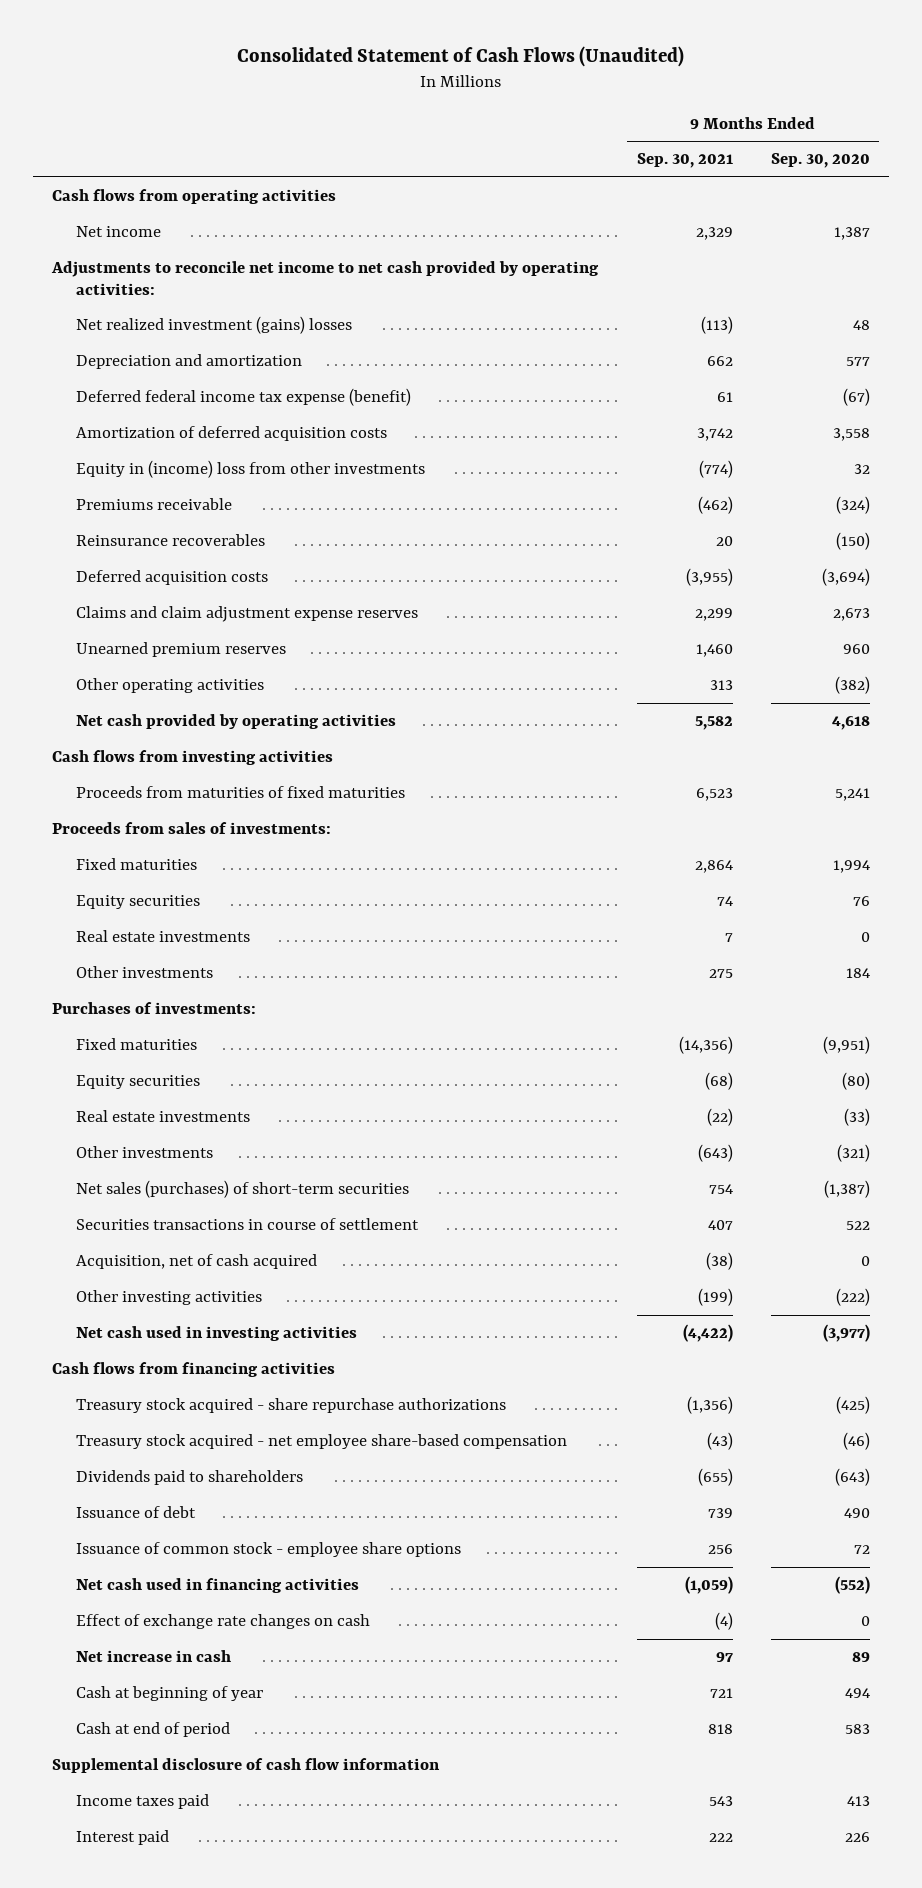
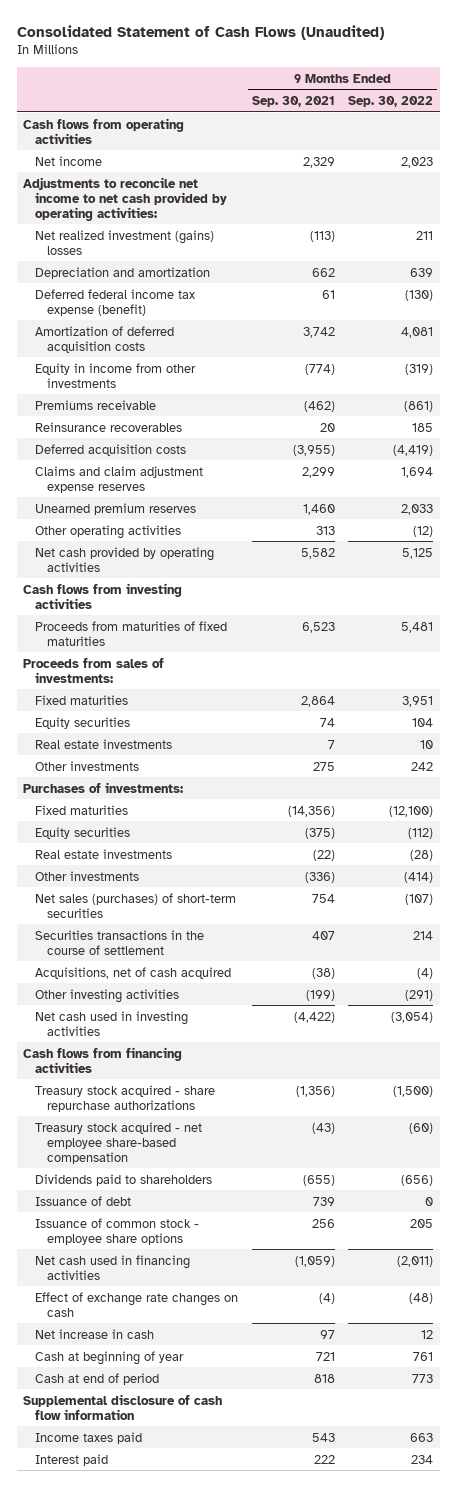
- | 9 Months Ended Sep. 30, 2021 | 9 Months Ended Sep. 30, 2020
+ | 9 Months Ended Sep. 30, 2021 | 9 Months Ended Sep. 30, 2022
- Equity in (income) loss from other investments | (774) | 32
+ Equity in income from other investments | (774) | (319)
- Equity securities | (68) | (80)
+ Equity securities | (375) | (112)
- Other investments | (643) | (321)
+ Other investments | (336) | (414)
- Securities transactions in course of settlement | 407 | 522
- Acquisition, net of cash acquired | (38) | 0
+ Securities transactions in the course of settlement | 407 | 214
+ Acquisitions, net of cash acquired | (38) | (4)

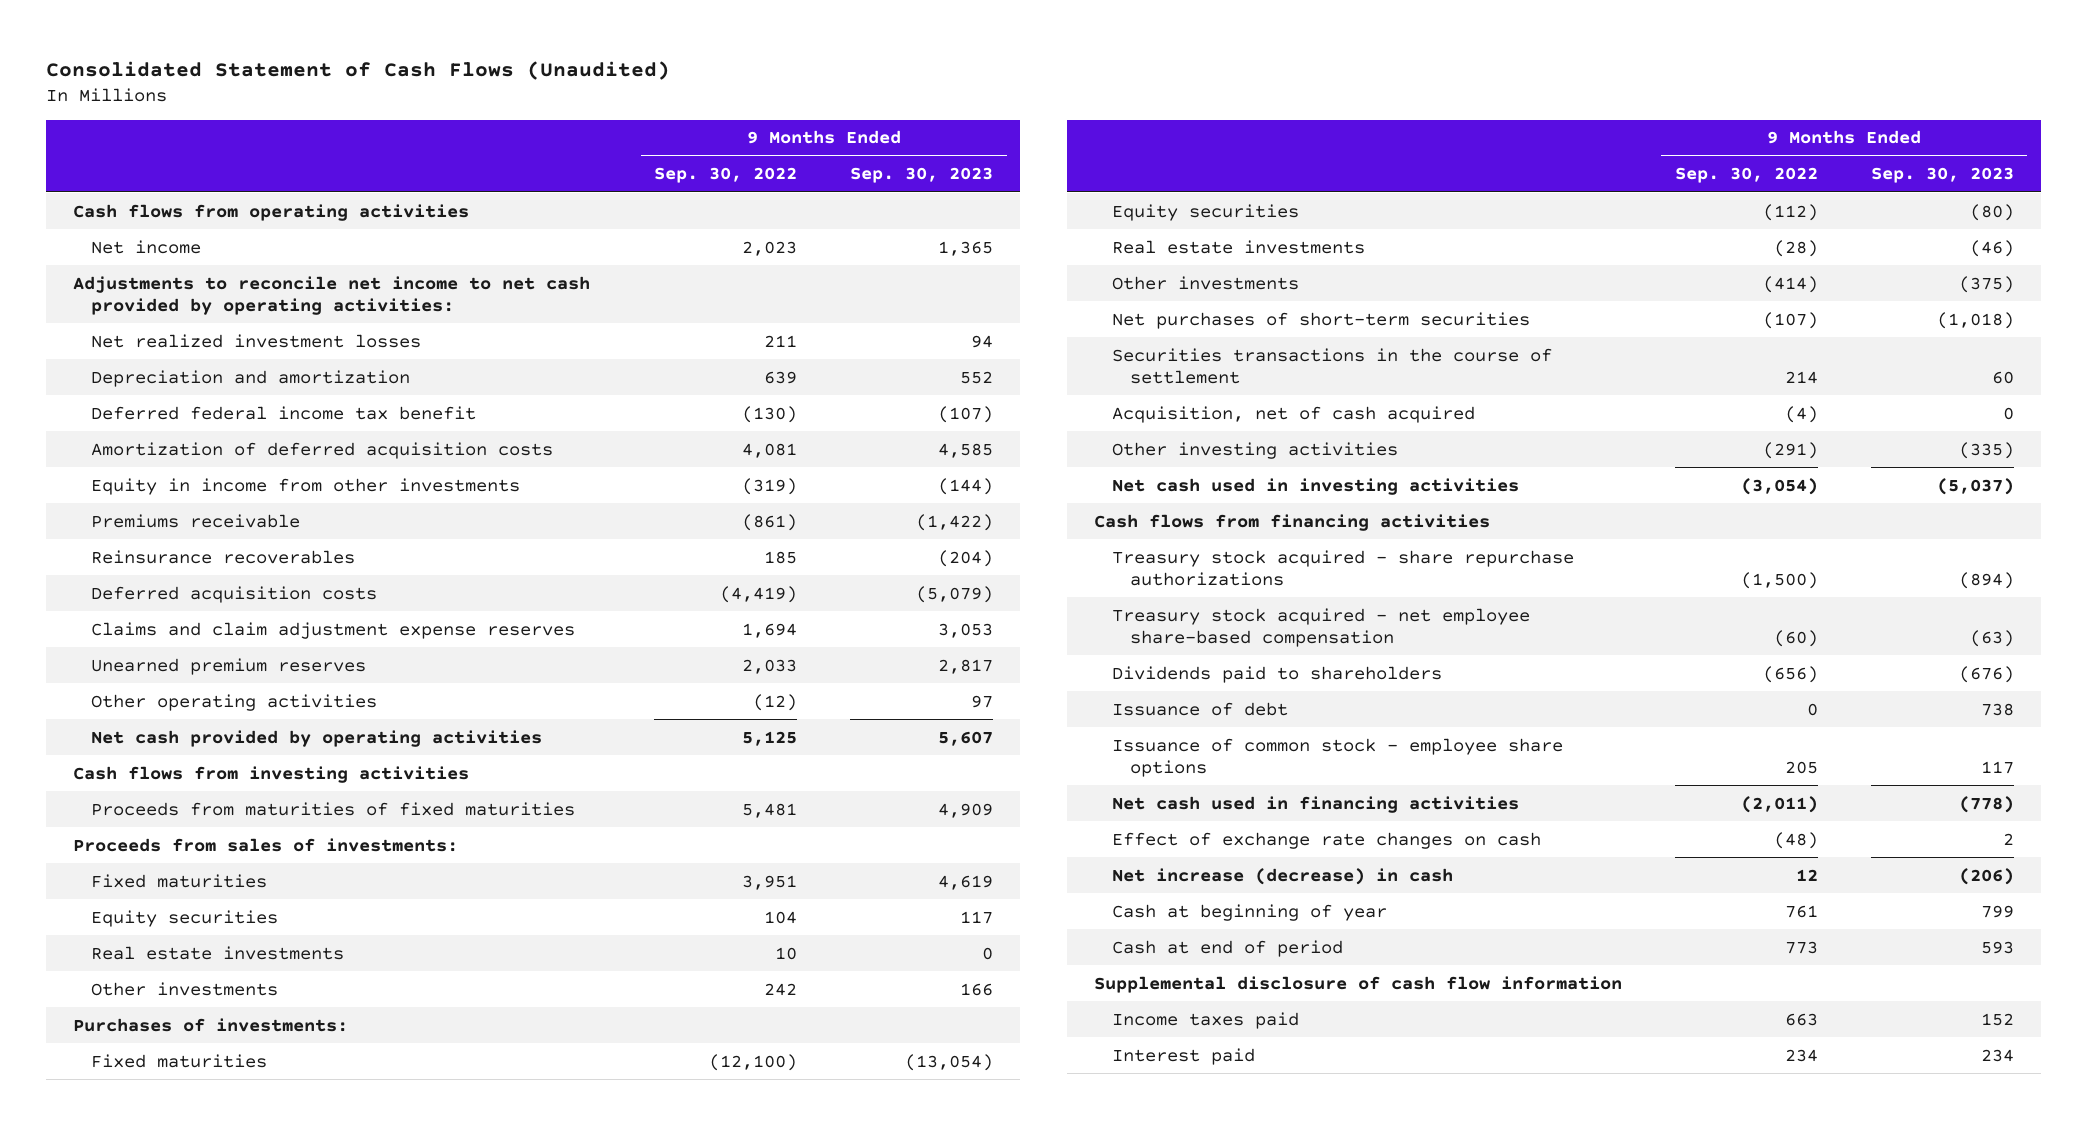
- | 9 Months Ended Sep. 30, 2021 | 9 Months Ended Sep. 30, 2022
+ | 9 Months Ended Sep. 30, 2022 | 9 Months Ended Sep. 30, 2023
- Net realized investment (gains) losses | (113) | 211
+ Net realized investment losses | 211 | 94
- Deferred federal income tax expense (benefit) | 61 | (130)
+ Deferred federal income tax benefit | (130) | (107)
- Net sales (purchases) of short-term securities | 754 | (107)
+ Net purchases of short-term securities | (107) | (1,018)
- Acquisitions, net of cash acquired | (38) | (4)
+ Acquisition, net of cash acquired | (4) | 0
- Net increase in cash | 97 | 12
+ Net increase (decrease) in cash | 12 | (206)

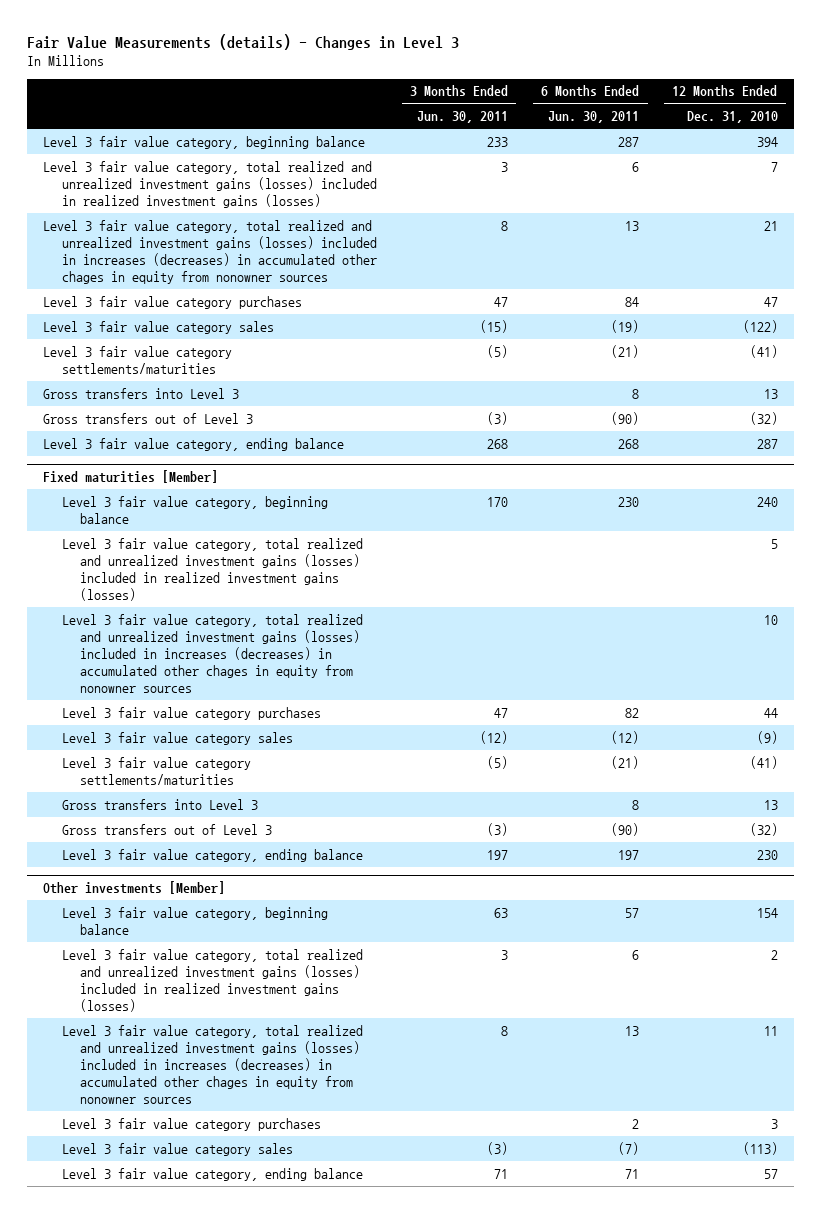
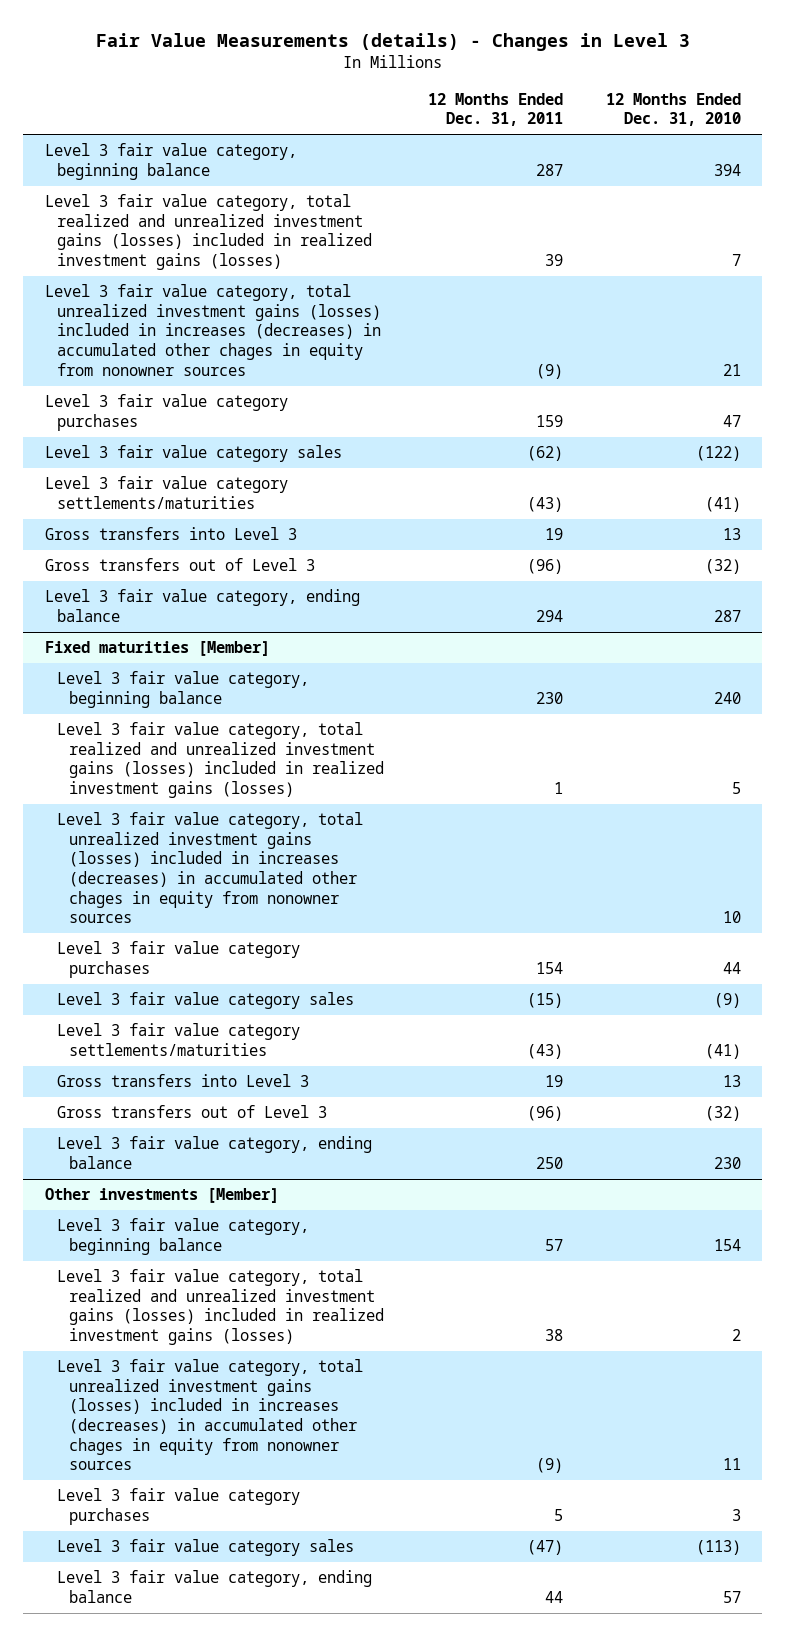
- | 3 Months Ended Jun. 30, 2011 | 6 Months Ended Jun. 30, 2011 | 12 Months Ended Dec. 31, 2010
+ | 12 Months Ended Dec. 31, 2011 | 12 Months Ended Dec. 31, 2010
- Level 3 fair value category, total realized and unrealized investment gains (losses) included in increases (decreases) in accumulated other chages in equity from nonowner sources | 8 | 13 | 21
+ Level 3 fair value category, total unrealized investment gains (losses) included in increases (decreases) in accumulated other chages in equity from nonowner sources | (9) | 21
@ Fixed maturities [Member]
- Level 3 fair value category, total realized and unrealized investment gains (losses) included in increases (decreases) in accumulated other chages in equity from nonowner sources | | | 10
+ Level 3 fair value category, total unrealized investment gains (losses) included in increases (decreases) in accumulated other chages in equity from nonowner sources | | 10
@ Other investments [Member]
- Level 3 fair value category, total realized and unrealized investment gains (losses) included in increases (decreases) in accumulated other chages in equity from nonowner sources | 8 | 13 | 11
+ Level 3 fair value category, total unrealized investment gains (losses) included in increases (decreases) in accumulated other chages in equity from nonowner sources | (9) | 11

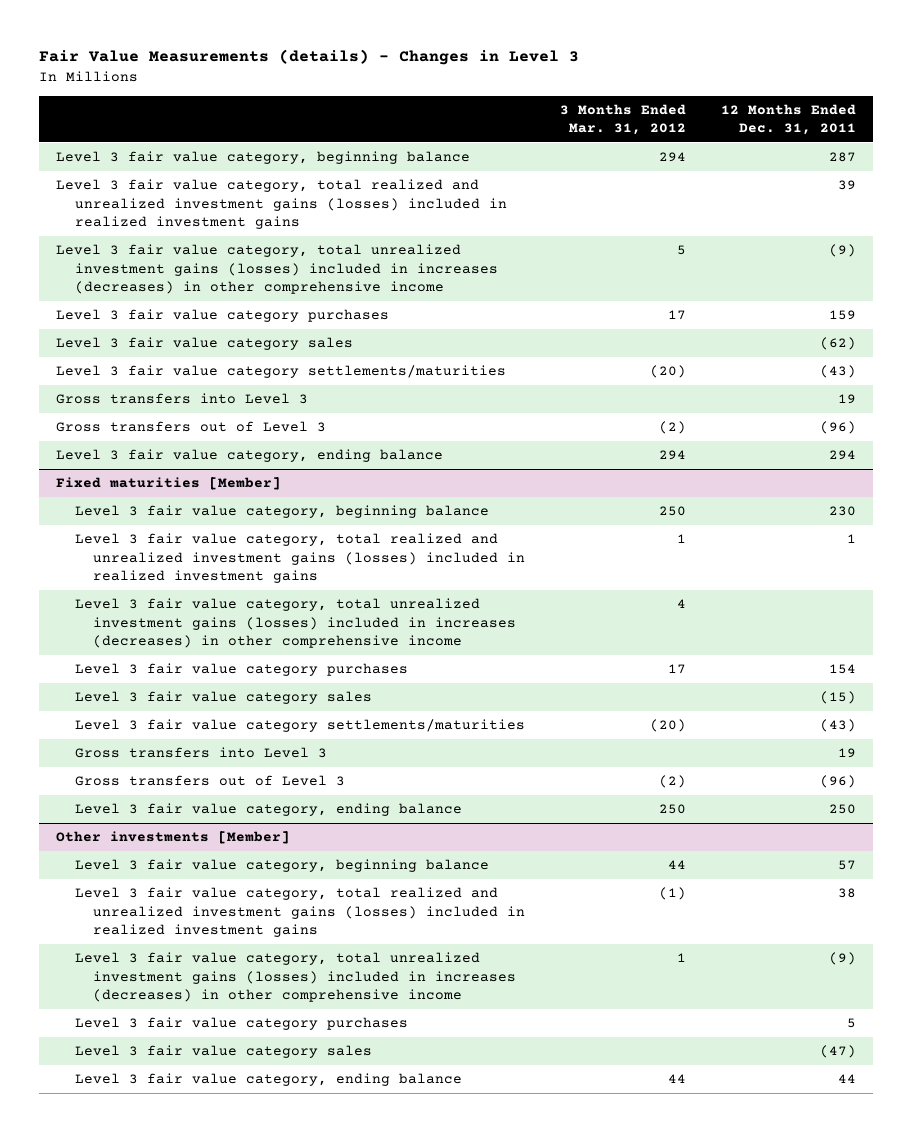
- | 12 Months Ended Dec. 31, 2011 | 12 Months Ended Dec. 31, 2010
+ | 3 Months Ended Mar. 31, 2012 | 12 Months Ended Dec. 31, 2011
- Level 3 fair value category, total realized and unrealized investment gains (losses) included in realized investment gains (losses) | 39 | 7
- Level 3 fair value category, total unrealized investment gains (losses) included in increases (decreases) in accumulated other chages in equity from nonowner sources | (9) | 21
+ Level 3 fair value category, total realized and unrealized investment gains (losses) included in realized investment gains | | 39
+ Level 3 fair value category, total unrealized investment gains (losses) included in increases (decreases) in other comprehensive income | 5 | (9)
@ Fixed maturities [Member]
- Level 3 fair value category, total realized and unrealized investment gains (losses) included in realized investment gains (losses) | 1 | 5
- Level 3 fair value category, total unrealized investment gains (losses) included in increases (decreases) in accumulated other chages in equity from nonowner sources | | 10
+ Level 3 fair value category, total realized and unrealized investment gains (losses) included in realized investment gains | 1 | 1
+ Level 3 fair value category, total unrealized investment gains (losses) included in increases (decreases) in other comprehensive income | 4 |
@ Other investments [Member]
- Level 3 fair value category, total realized and unrealized investment gains (losses) included in realized investment gains (losses) | 38 | 2
- Level 3 fair value category, total unrealized investment gains (losses) included in increases (decreases) in accumulated other chages in equity from nonowner sources | (9) | 11
+ Level 3 fair value category, total realized and unrealized investment gains (losses) included in realized investment gains | (1) | 38
+ Level 3 fair value category, total unrealized investment gains (losses) included in increases (decreases) in other comprehensive income | 1 | (9)

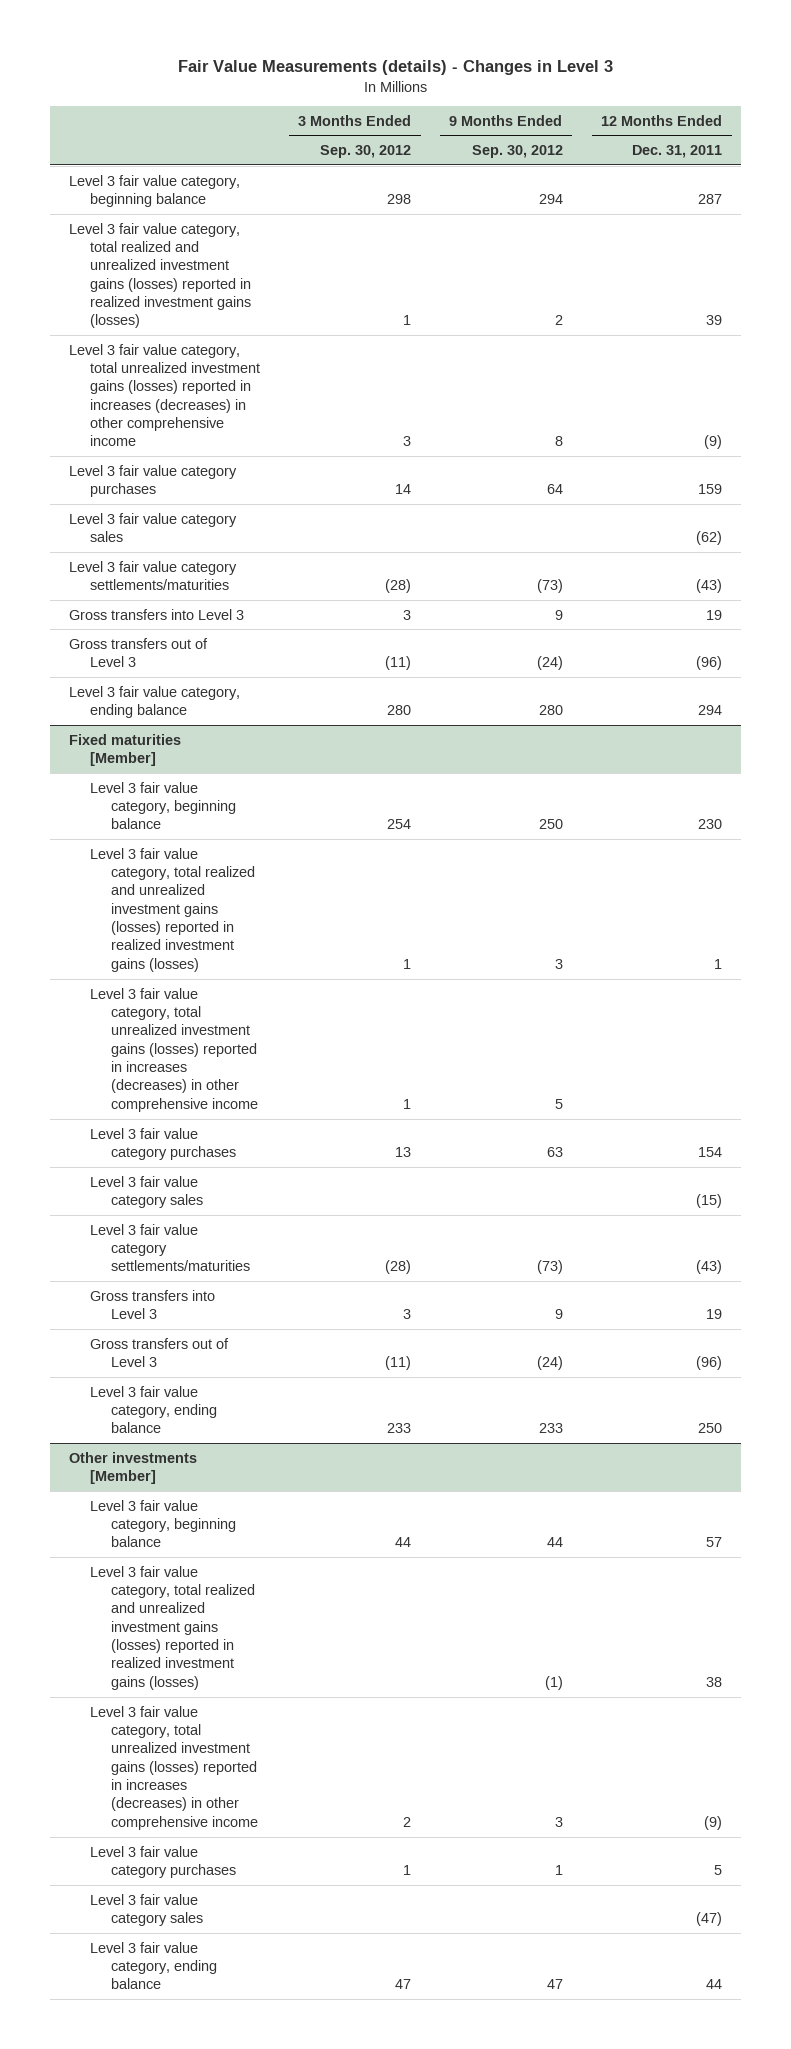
- | 3 Months Ended Mar. 31, 2012 | 12 Months Ended Dec. 31, 2011
+ | 3 Months Ended Sep. 30, 2012 | 9 Months Ended Sep. 30, 2012 | 12 Months Ended Dec. 31, 2011
- Level 3 fair value category, total realized and unrealized investment gains (losses) included in realized investment gains | | 39
- Level 3 fair value category, total unrealized investment gains (losses) included in increases (decreases) in other comprehensive income | 5 | (9)
+ Level 3 fair value category, total realized and unrealized investment gains (losses) reported in realized investment gains (losses) | 1 | 2 | 39
+ Level 3 fair value category, total unrealized investment gains (losses) reported in increases (decreases) in other comprehensive income | 3 | 8 | (9)
@ Fixed maturities [Member]
- Level 3 fair value category, total realized and unrealized investment gains (losses) included in realized investment gains | 1 | 1
- Level 3 fair value category, total unrealized investment gains (losses) included in increases (decreases) in other comprehensive income | 4 |
+ Level 3 fair value category, total realized and unrealized investment gains (losses) reported in realized investment gains (losses) | 1 | 3 | 1
+ Level 3 fair value category, total unrealized investment gains (losses) reported in increases (decreases) in other comprehensive income | 1 | 5 |
@ Other investments [Member]
- Level 3 fair value category, total realized and unrealized investment gains (losses) included in realized investment gains | (1) | 38
- Level 3 fair value category, total unrealized investment gains (losses) included in increases (decreases) in other comprehensive income | 1 | (9)
+ Level 3 fair value category, total realized and unrealized investment gains (losses) reported in realized investment gains (losses) | | (1) | 38
+ Level 3 fair value category, total unrealized investment gains (losses) reported in increases (decreases) in other comprehensive income | 2 | 3 | (9)

